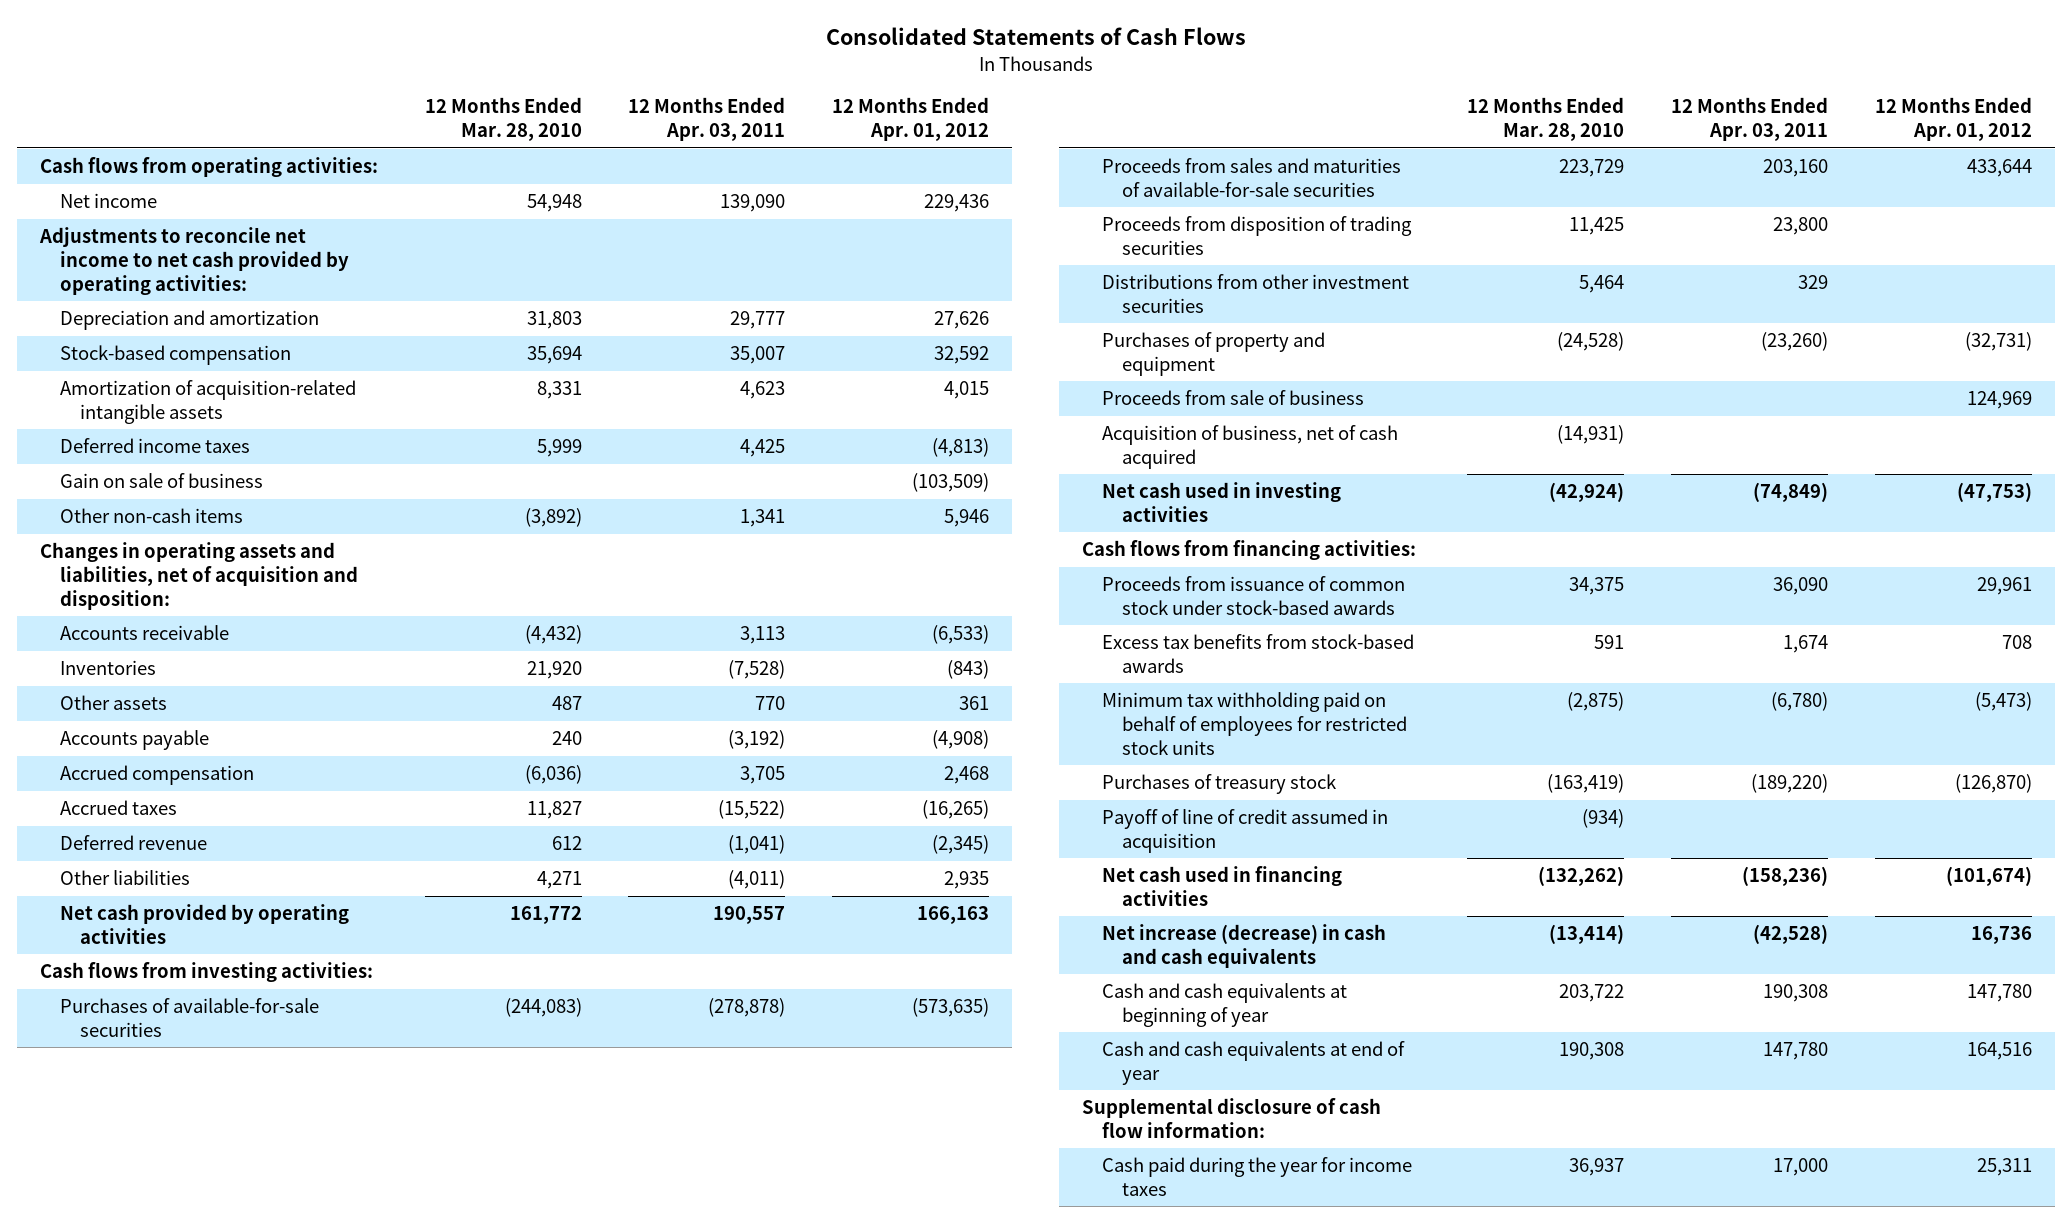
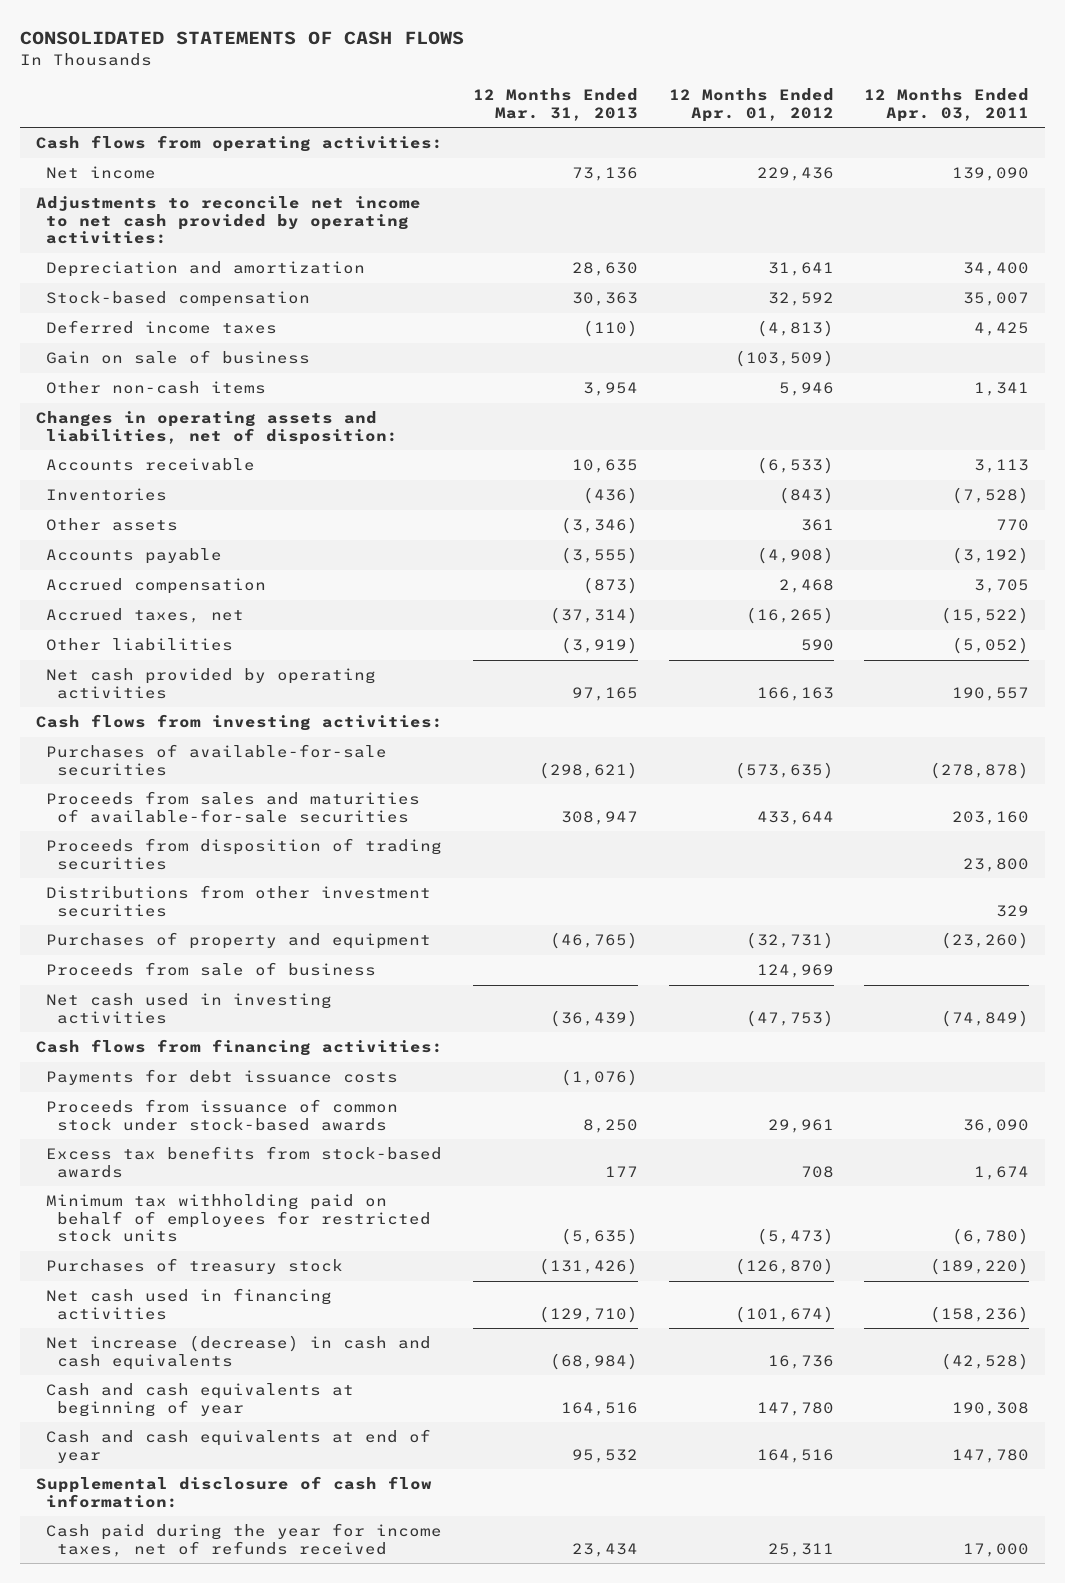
- Consolidated Statements of Cash Flows
+ CONSOLIDATED STATEMENTS OF CASH FLOWS
- | 12 Months Ended Mar. 28, 2010 | 12 Months Ended Apr. 03, 2011 | 12 Months Ended Apr. 01, 2012
+ | 12 Months Ended Mar. 31, 2013 | 12 Months Ended Apr. 01, 2012 | 12 Months Ended Apr. 03, 2011
- Depreciation and amortization | 31,803 | 29,777 | 27,626
+ Depreciation and amortization | 28,630 | 31,641 | 34,400
- Amortization of acquisition-related intangible assets | 8,331 | 4,623 | 4,015
- Changes in operating assets and liabilities, net of acquisition and disposition:
+ Changes in operating assets and liabilities, net of disposition:
- Accrued taxes | 11,827 | (15,522) | (16,265)
- Deferred revenue | 612 | (1,041) | (2,345)
- Other liabilities | 4,271 | (4,011) | 2,935
+ Accrued taxes, net | (37,314) | (16,265) | (15,522)
+ Other liabilities | (3,919) | 590 | (5,052)
- Acquisition of business, net of cash acquired | (14,931) | |
+ Payments for debt issuance costs | (1,076) | |
- Payoff of line of credit assumed in acquisition | (934) | |
- Cash paid during the year for income taxes | 36,937 | 17,000 | 25,311
+ Cash paid during the year for income taxes, net of refunds received | 23,434 | 25,311 | 17,000

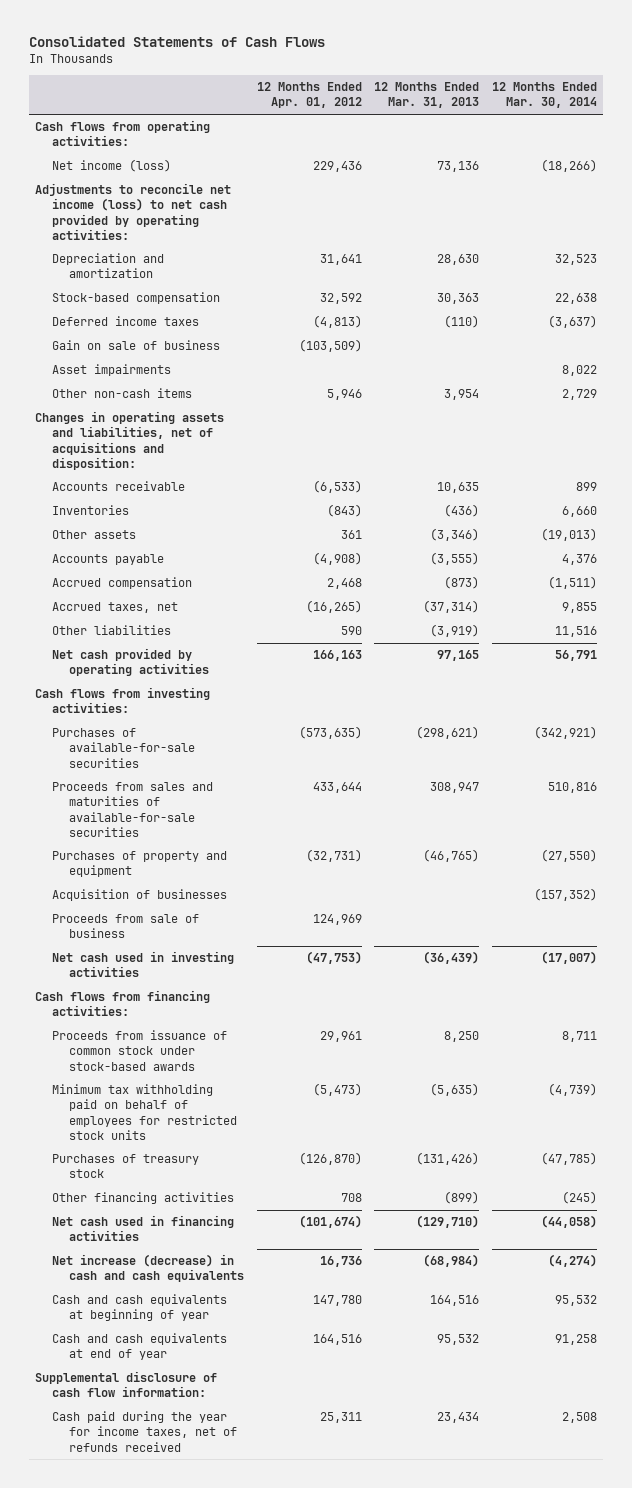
- CONSOLIDATED STATEMENTS OF CASH FLOWS
+ Consolidated Statements of Cash Flows
- | 12 Months Ended Mar. 31, 2013 | 12 Months Ended Apr. 01, 2012 | 12 Months Ended Apr. 03, 2011
+ | 12 Months Ended Apr. 01, 2012 | 12 Months Ended Mar. 31, 2013 | 12 Months Ended Mar. 30, 2014
- Net income | 73,136 | 229,436 | 139,090
- Adjustments to reconcile net income to net cash provided by operating activities:
+ Net income (loss) | 229,436 | 73,136 | (18,266)
+ Adjustments to reconcile net income (loss) to net cash provided by operating activities:
+ Asset impairments | | | 8,022
- Changes in operating assets and liabilities, net of disposition:
+ Changes in operating assets and liabilities, net of acquisitions and disposition:
- Proceeds from disposition of trading securities | | | 23,800
- Distributions from other investment securities | | | 329
+ Acquisition of businesses | | | (157,352)
- Payments for debt issuance costs | (1,076) | |
- Excess tax benefits from stock-based awards | 177 | 708 | 1,674
+ Other financing activities | 708 | (899) | (245)

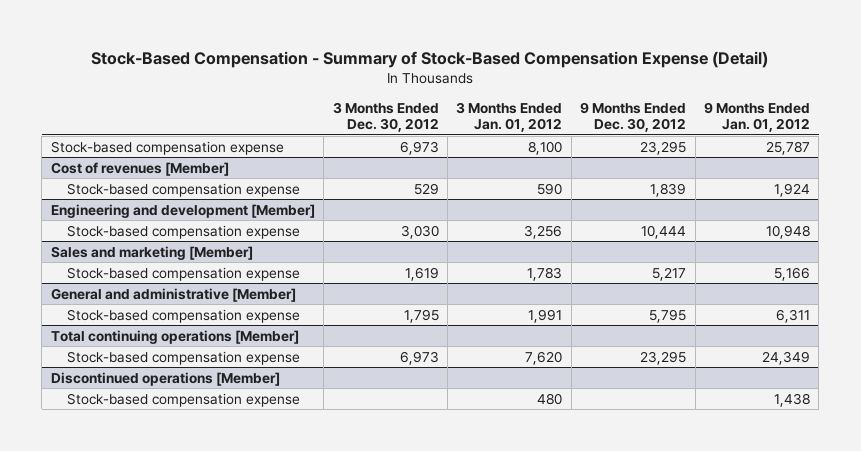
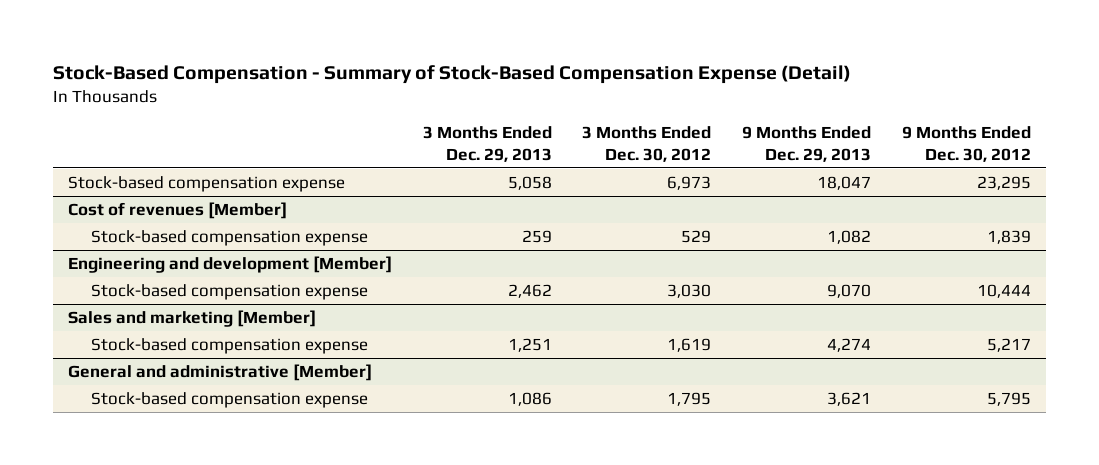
- | 3 Months Ended Dec. 30, 2012 | 3 Months Ended Jan. 01, 2012 | 9 Months Ended Dec. 30, 2012 | 9 Months Ended Jan. 01, 2012
+ | 3 Months Ended Dec. 29, 2013 | 3 Months Ended Dec. 30, 2012 | 9 Months Ended Dec. 29, 2013 | 9 Months Ended Dec. 30, 2012
- Total continuing operations [Member]
- Stock-based compensation expense | 6,973 | 7,620 | 23,295 | 24,349
- Discontinued operations [Member]
- Stock-based compensation expense | | 480 | | 1,438

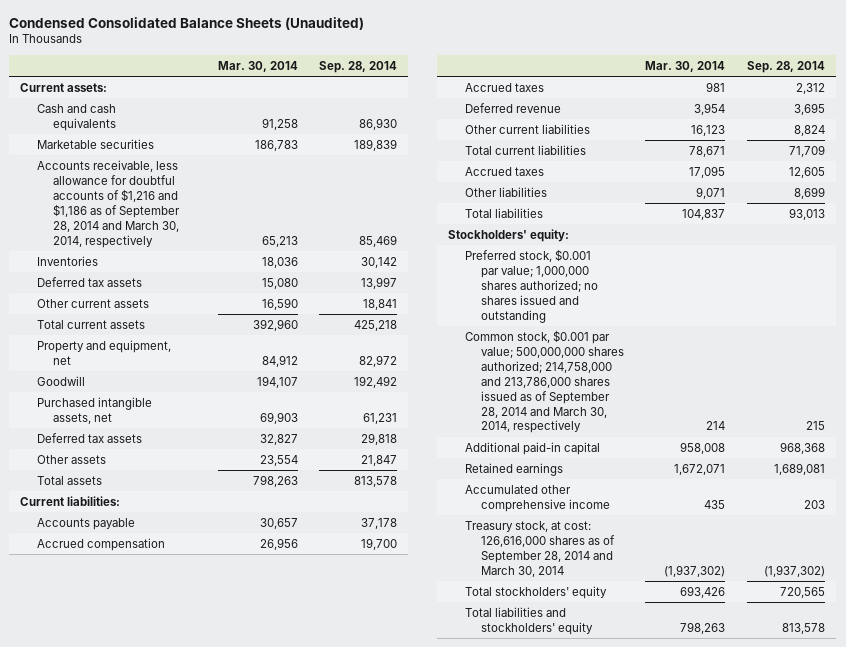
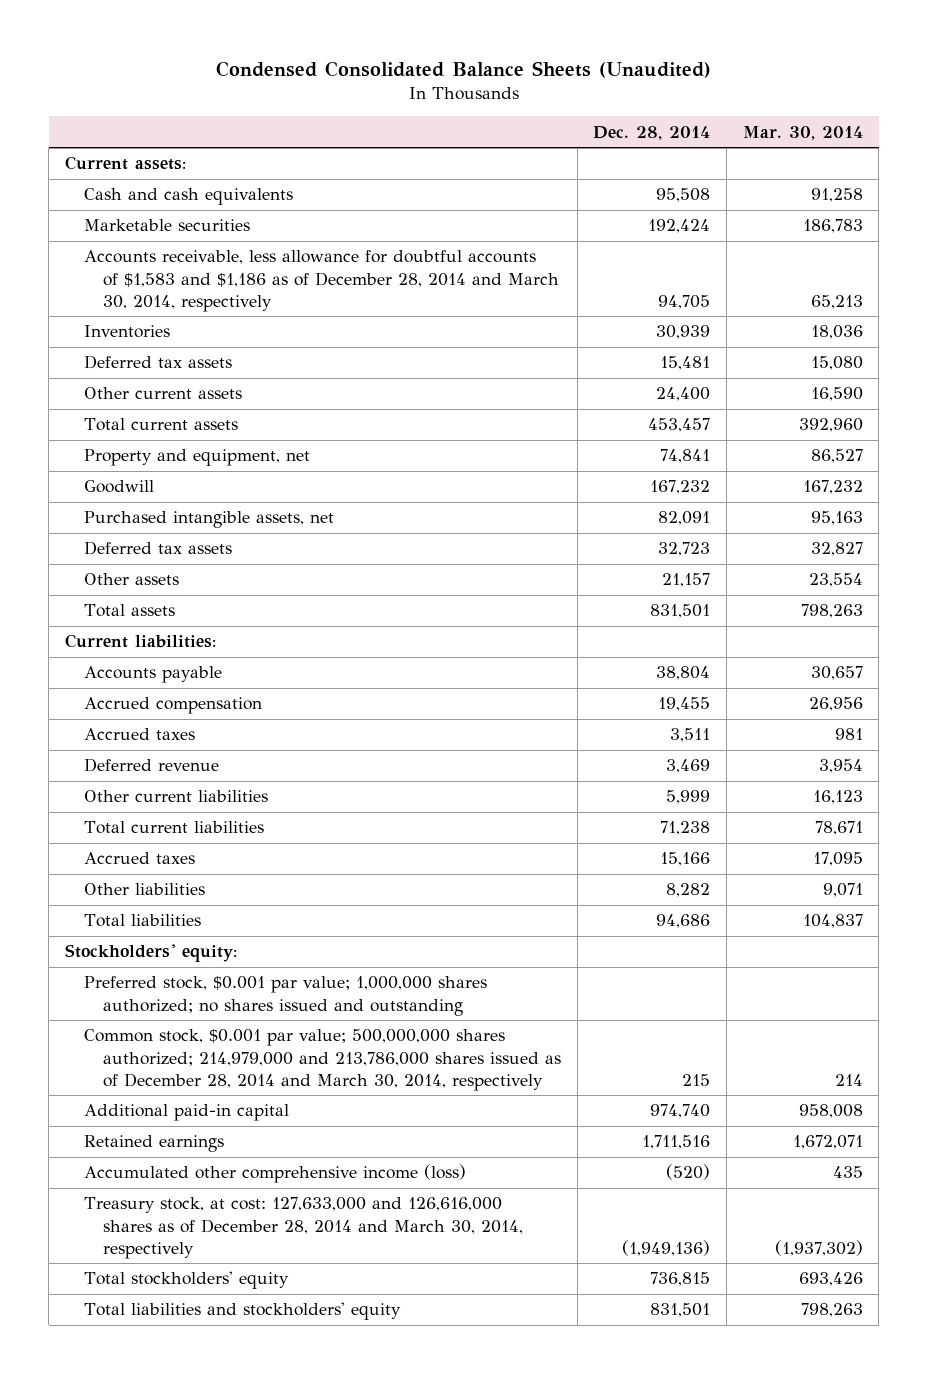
- | Mar. 30, 2014 | Sep. 28, 2014
+ | Dec. 28, 2014 | Mar. 30, 2014
- Accounts receivable, less allowance for doubtful accounts of $1,216 and $1,186 as of September 28, 2014 and March 30, 2014, respectively | 65,213 | 85,469
+ Accounts receivable, less allowance for doubtful accounts of $1,583 and $1,186 as of December 28, 2014 and March 30, 2014, respectively | 94,705 | 65,213
- Property and equipment, net | 84,912 | 82,972
- Goodwill | 194,107 | 192,492
- Purchased intangible assets, net | 69,903 | 61,231
+ Property and equipment, net | 74,841 | 86,527
+ Goodwill | 167,232 | 167,232
+ Purchased intangible assets, net | 82,091 | 95,163
- Common stock, $0.001 par value; 500,000,000 shares authorized; 214,758,000 and 213,786,000 shares issued as of September 28, 2014 and March 30, 2014, respectively | 214 | 215
+ Common stock, $0.001 par value; 500,000,000 shares authorized; 214,979,000 and 213,786,000 shares issued as of December 28, 2014 and March 30, 2014, respectively | 215 | 214
- Accumulated other comprehensive income | 435 | 203
- Treasury stock, at cost: 126,616,000 shares as of September 28, 2014 and March 30, 2014 | (1,937,302) | (1,937,302)
+ Accumulated other comprehensive income (loss) | (520) | 435
+ Treasury stock, at cost: 127,633,000 and 126,616,000 shares as of December 28, 2014 and March 30, 2014, respectively | (1,949,136) | (1,937,302)

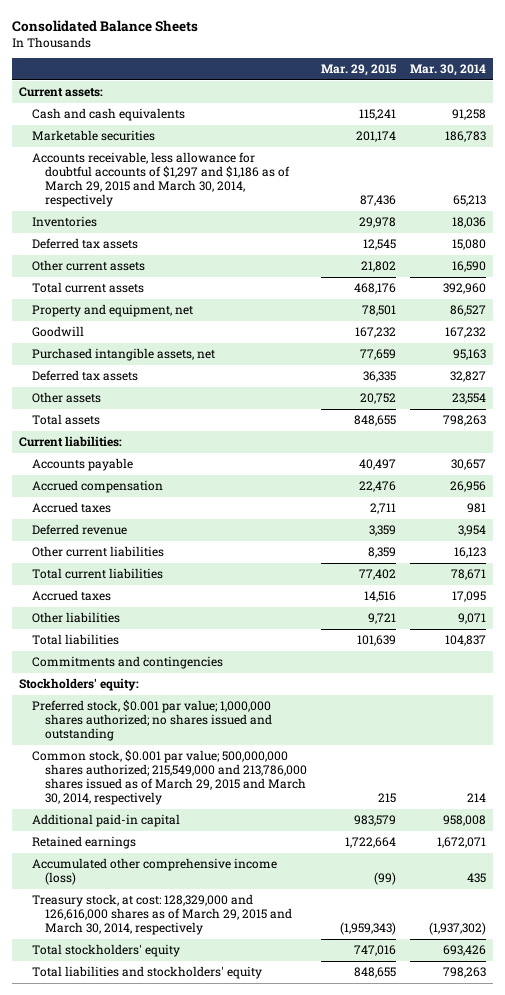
- Condensed Consolidated Balance Sheets (Unaudited)
+ Consolidated Balance Sheets
- | Dec. 28, 2014 | Mar. 30, 2014
+ | Mar. 29, 2015 | Mar. 30, 2014
- Accounts receivable, less allowance for doubtful accounts of $1,583 and $1,186 as of December 28, 2014 and March 30, 2014, respectively | 94,705 | 65,213
+ Accounts receivable, less allowance for doubtful accounts of $1,297 and $1,186 as of March 29, 2015 and March 30, 2014, respectively | 87,436 | 65,213
+ Commitments and contingencies
- Common stock, $0.001 par value; 500,000,000 shares authorized; 214,979,000 and 213,786,000 shares issued as of December 28, 2014 and March 30, 2014, respectively | 215 | 214
+ Common stock, $0.001 par value; 500,000,000 shares authorized; 215,549,000 and 213,786,000 shares issued as of March 29, 2015 and March 30, 2014, respectively | 215 | 214
- Treasury stock, at cost: 127,633,000 and 126,616,000 shares as of December 28, 2014 and March 30, 2014, respectively | (1,949,136) | (1,937,302)
+ Treasury stock, at cost: 128,329,000 and 126,616,000 shares as of March 29, 2015 and March 30, 2014, respectively | (1,959,343) | (1,937,302)

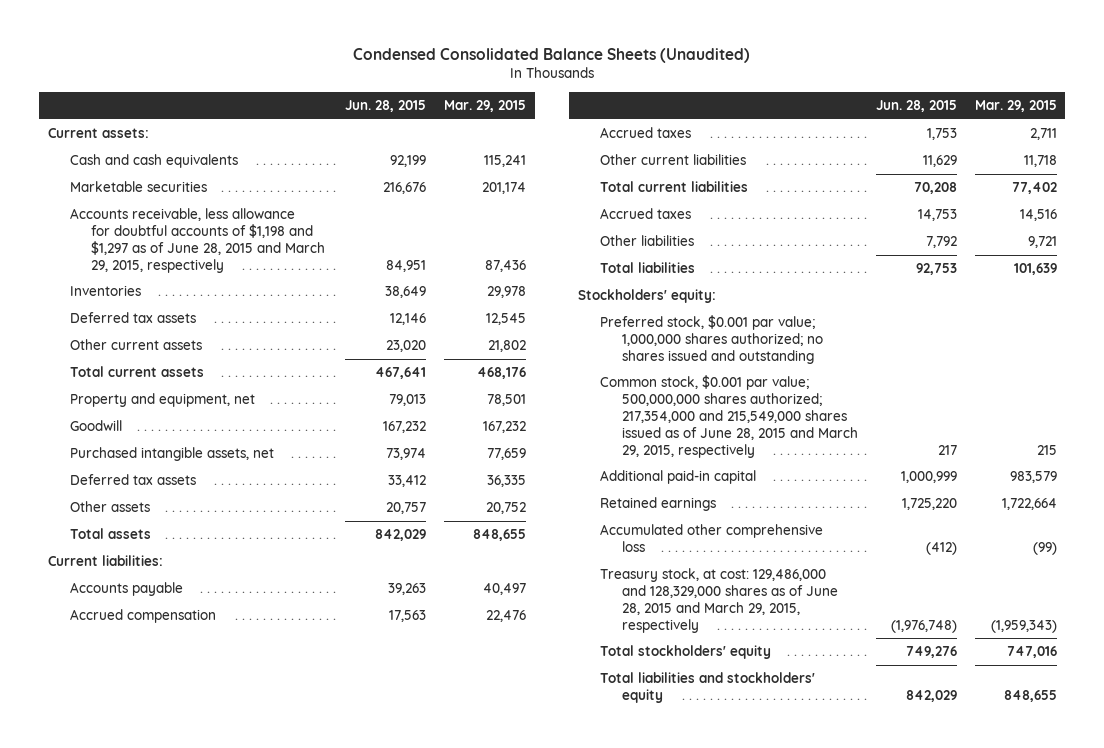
- Consolidated Balance Sheets
+ Condensed Consolidated Balance Sheets (Unaudited)
- | Mar. 29, 2015 | Mar. 30, 2014
+ | Jun. 28, 2015 | Mar. 29, 2015
- Accounts receivable, less allowance for doubtful accounts of $1,297 and $1,186 as of March 29, 2015 and March 30, 2014, respectively | 87,436 | 65,213
+ Accounts receivable, less allowance for doubtful accounts of $1,198 and $1,297 as of June 28, 2015 and March 29, 2015, respectively | 84,951 | 87,436
- Deferred revenue | 3,359 | 3,954
- Other current liabilities | 8,359 | 16,123
+ Other current liabilities | 11,629 | 11,718
- Commitments and contingencies
- Common stock, $0.001 par value; 500,000,000 shares authorized; 215,549,000 and 213,786,000 shares issued as of March 29, 2015 and March 30, 2014, respectively | 215 | 214
+ Common stock, $0.001 par value; 500,000,000 shares authorized; 217,354,000 and 215,549,000 shares issued as of June 28, 2015 and March 29, 2015, respectively | 217 | 215
- Accumulated other comprehensive income (loss) | (99) | 435
- Treasury stock, at cost: 128,329,000 and 126,616,000 shares as of March 29, 2015 and March 30, 2014, respectively | (1,959,343) | (1,937,302)
+ Accumulated other comprehensive loss | (412) | (99)
+ Treasury stock, at cost: 129,486,000 and 128,329,000 shares as of June 28, 2015 and March 29, 2015, respectively | (1,976,748) | (1,959,343)

